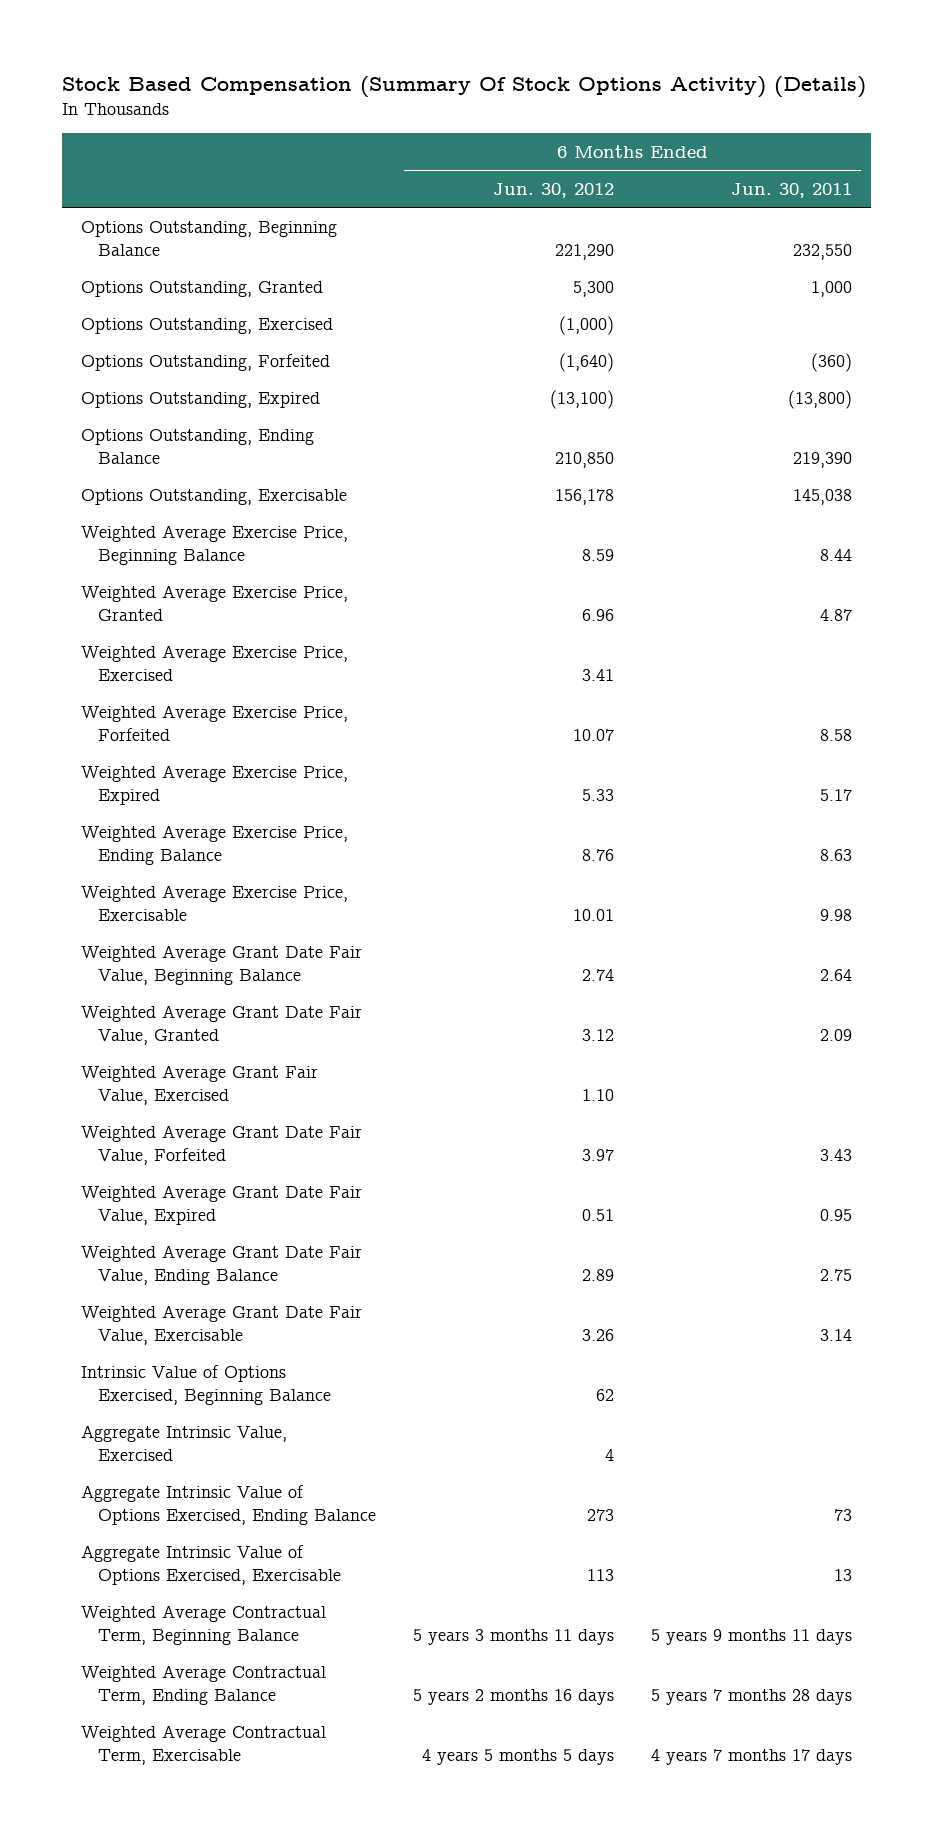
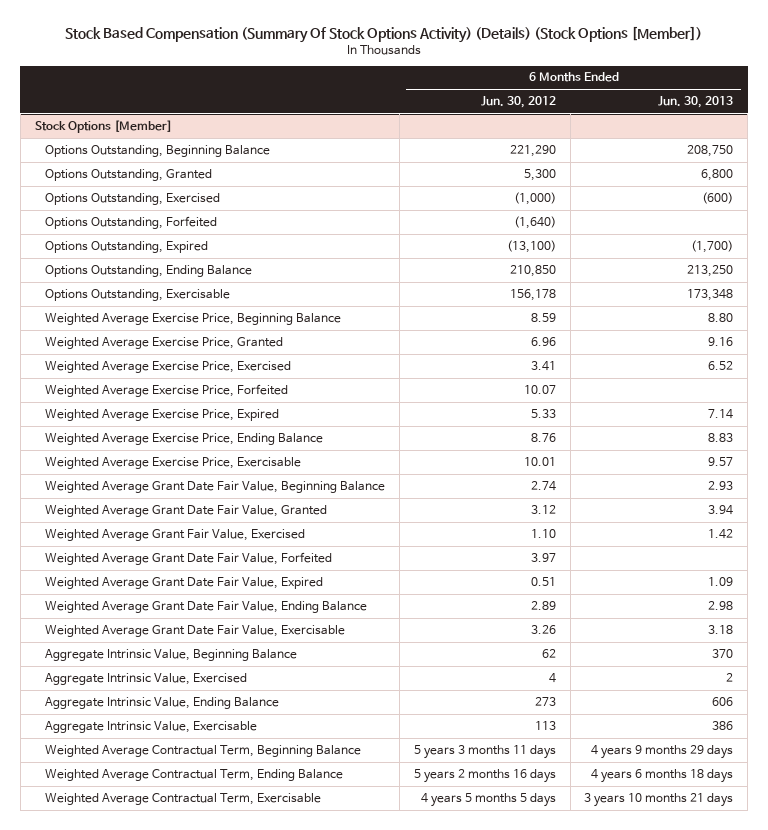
- Stock Based Compensation (Summary Of Stock Options Activity) (Details)
+ Stock Based Compensation (Summary Of Stock Options Activity) (Details) (Stock Options [Member])
- | 6 Months Ended Jun. 30, 2012 | 6 Months Ended Jun. 30, 2011
+ | 6 Months Ended Jun. 30, 2012 | 6 Months Ended Jun. 30, 2013
+ Stock Options [Member]
- Intrinsic Value of Options Exercised, Beginning Balance | 62 |
+ Aggregate Intrinsic Value, Beginning Balance | 62 | 370
- Aggregate Intrinsic Value of Options Exercised, Ending Balance | 273 | 73
- Aggregate Intrinsic Value of Options Exercised, Exercisable | 113 | 13
+ Aggregate Intrinsic Value, Ending Balance | 273 | 606
+ Aggregate Intrinsic Value, Exercisable | 113 | 386

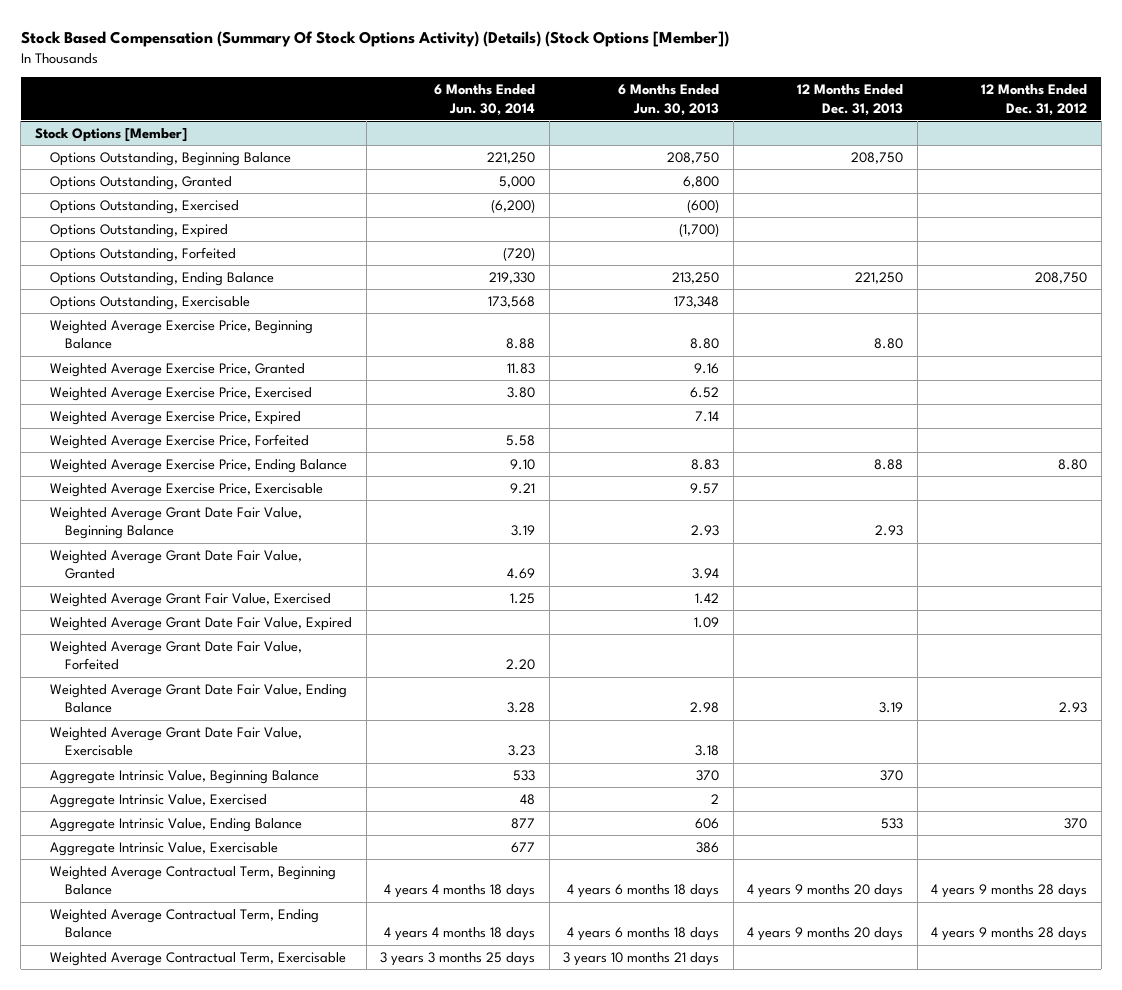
- | 6 Months Ended Jun. 30, 2012 | 6 Months Ended Jun. 30, 2013
+ | 6 Months Ended Jun. 30, 2014 | 6 Months Ended Jun. 30, 2013 | 12 Months Ended Dec. 31, 2013 | 12 Months Ended Dec. 31, 2012
@ Stock Options [Member]
moved down: Options Outstanding, Forfeited | (720) | | |
moved down: Weighted Average Exercise Price, Forfeited | 5.58 | | |
moved down: Weighted Average Grant Date Fair Value, Forfeited | 2.20 | | |
- Weighted Average Contractual Term, Beginning Balance | 5 years 3 months 11 days | 4 years 9 months 29 days
+ Weighted Average Contractual Term, Beginning Balance | 4 years 4 months 18 days | 4 years 6 months 18 days | 4 years 9 months 20 days | 4 years 9 months 28 days

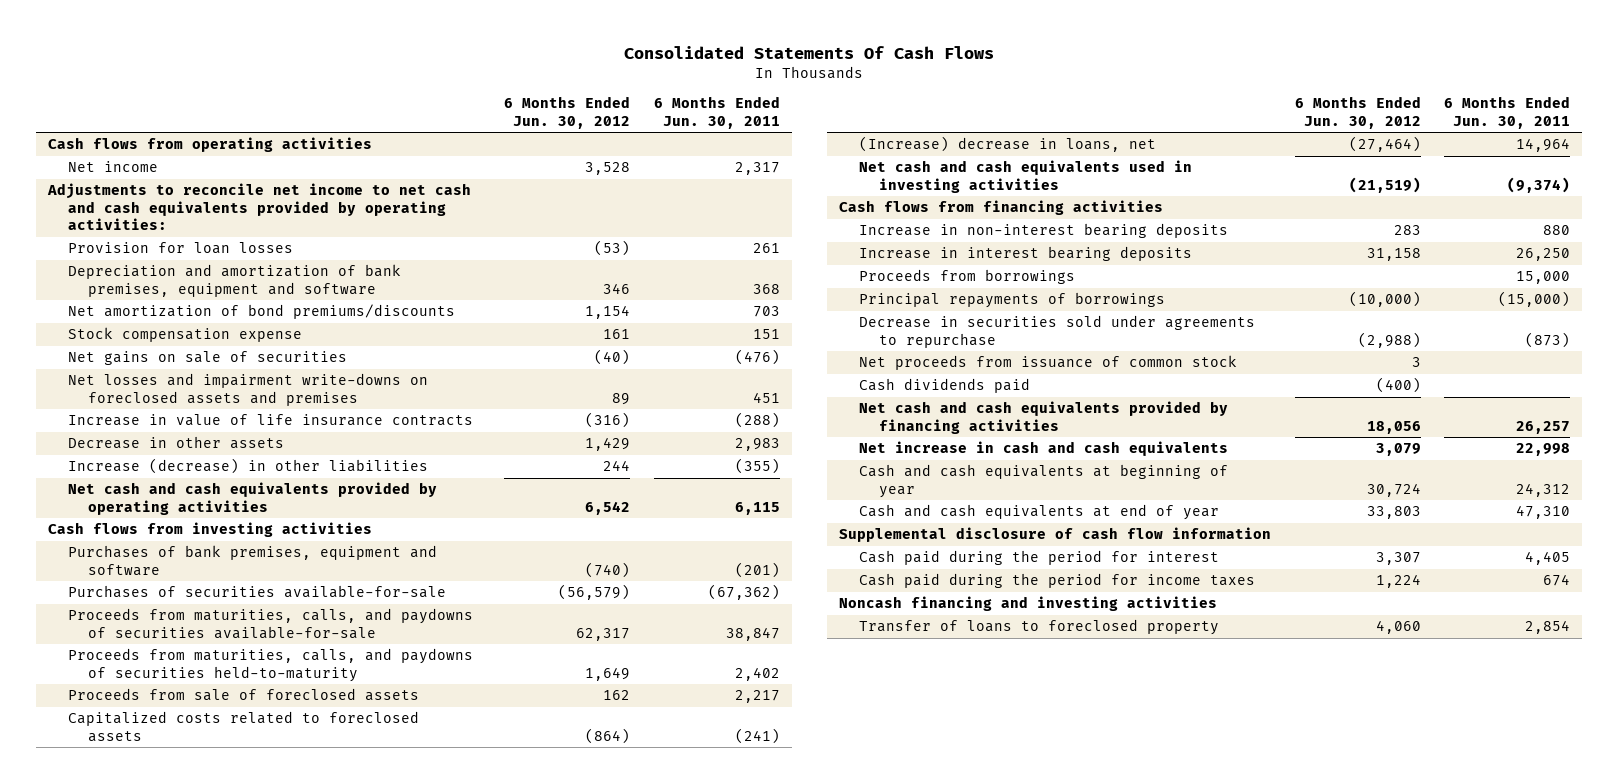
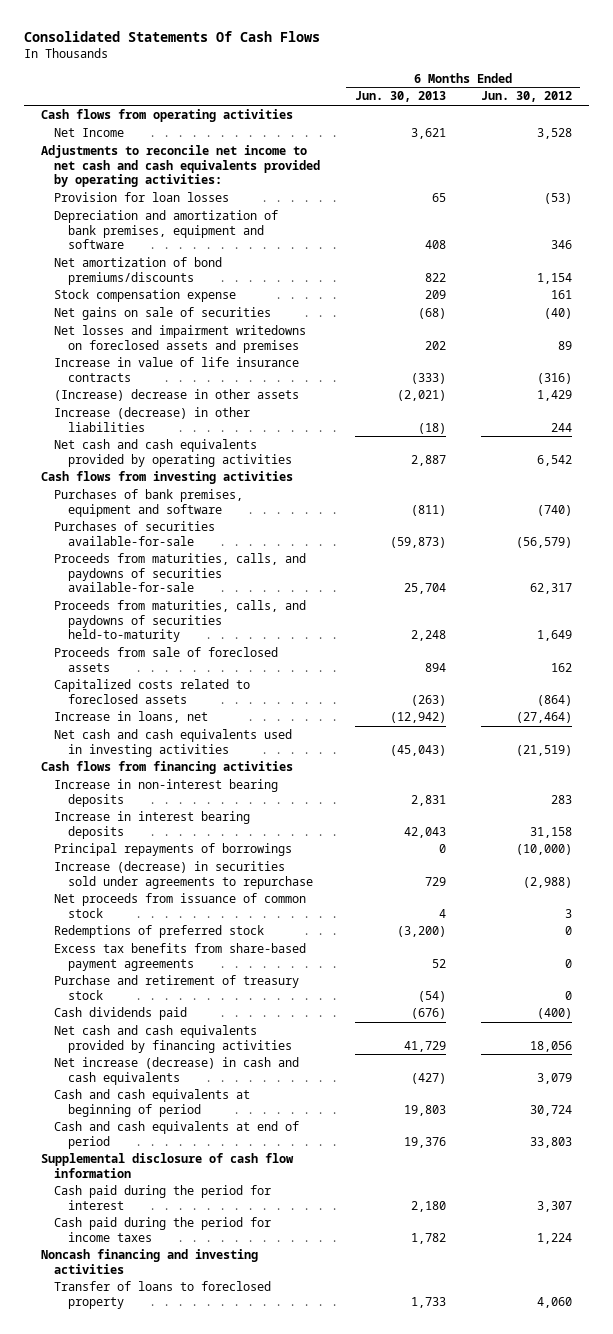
- | 6 Months Ended Jun. 30, 2012 | 6 Months Ended Jun. 30, 2011
+ | 6 Months Ended Jun. 30, 2013 | 6 Months Ended Jun. 30, 2012
- Net income | 3,528 | 2,317
+ Net Income | 3,621 | 3,528
- Net losses and impairment write-downs on foreclosed assets and premises | 89 | 451
+ Net losses and impairment writedowns on foreclosed assets and premises | 202 | 89
- Decrease in other assets | 1,429 | 2,983
+ (Increase) decrease in other assets | (2,021) | 1,429
- (Increase) decrease in loans, net | (27,464) | 14,964
+ Increase in loans, net | (12,942) | (27,464)
- Proceeds from borrowings | | 15,000
- Decrease in securities sold under agreements to repurchase | (2,988) | (873)
+ Increase (decrease) in securities sold under agreements to repurchase | 729 | (2,988)
+ Redemptions of preferred stock | (3,200) | 0
+ Excess tax benefits from share-based payment agreements | 52 | 0
+ Purchase and retirement of treasury stock | (54) | 0
- Net increase in cash and cash equivalents | 3,079 | 22,998
- Cash and cash equivalents at beginning of year | 30,724 | 24,312
- Cash and cash equivalents at end of year | 33,803 | 47,310
+ Net increase (decrease) in cash and cash equivalents | (427) | 3,079
+ Cash and cash equivalents at beginning of period | 19,803 | 30,724
+ Cash and cash equivalents at end of period | 19,376 | 33,803

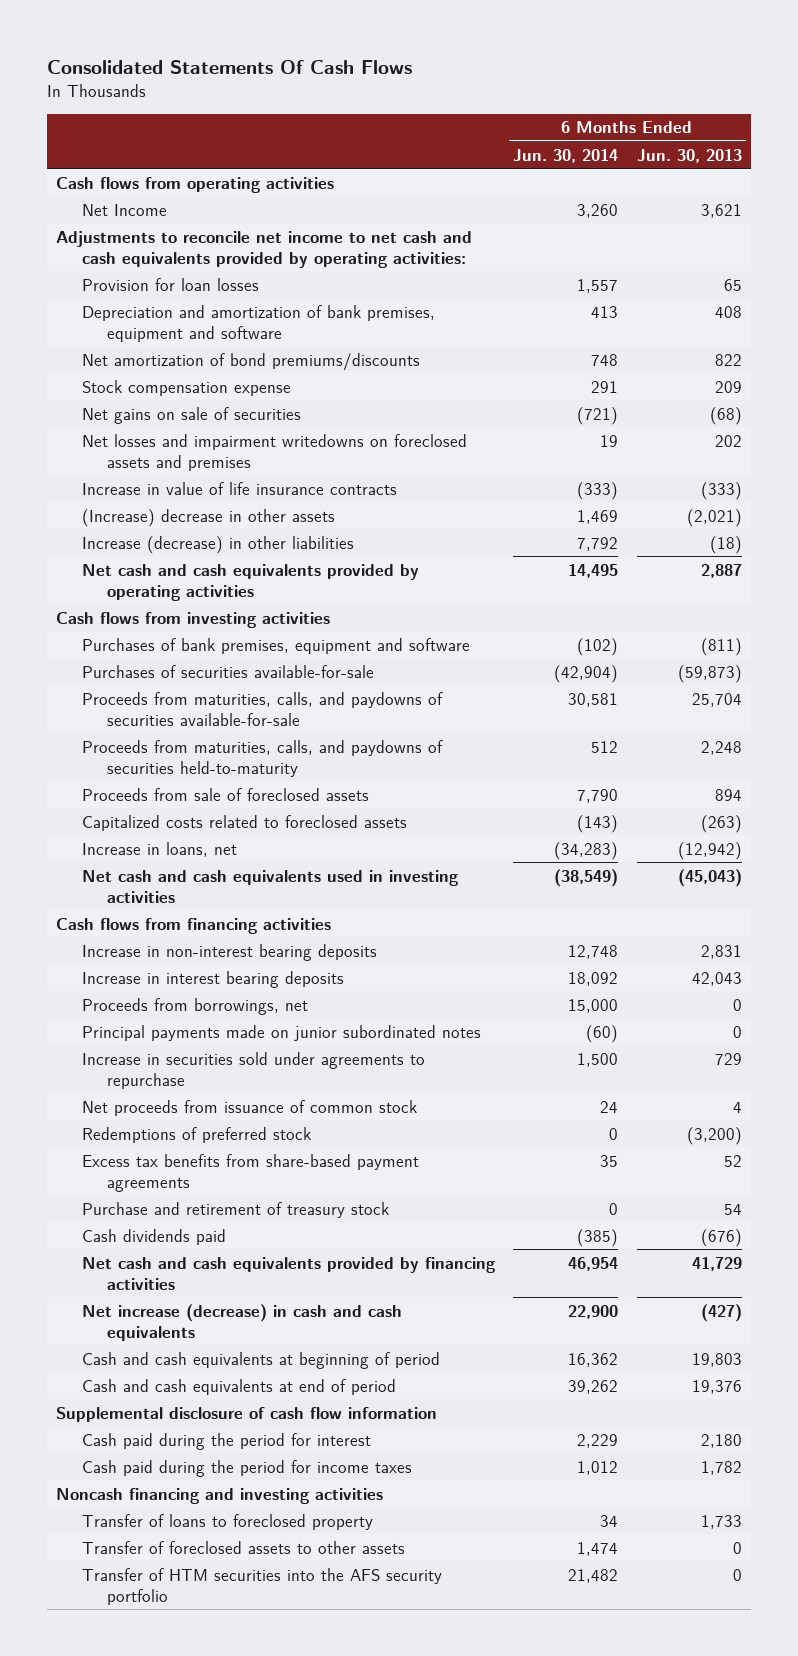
- | 6 Months Ended Jun. 30, 2013 | 6 Months Ended Jun. 30, 2012
+ | 6 Months Ended Jun. 30, 2014 | 6 Months Ended Jun. 30, 2013
- Principal repayments of borrowings | 0 | (10,000)
- Increase (decrease) in securities sold under agreements to repurchase | 729 | (2,988)
+ Proceeds from borrowings, net | 15,000 | 0
+ Principal payments made on junior subordinated notes | (60) | 0
+ Increase in securities sold under agreements to repurchase | 1,500 | 729
- Purchase and retirement of treasury stock | (54) | 0
+ Purchase and retirement of treasury stock | 0 | 54
+ Transfer of foreclosed assets to other assets | 1,474 | 0
+ Transfer of HTM securities into the AFS security portfolio | 21,482 | 0

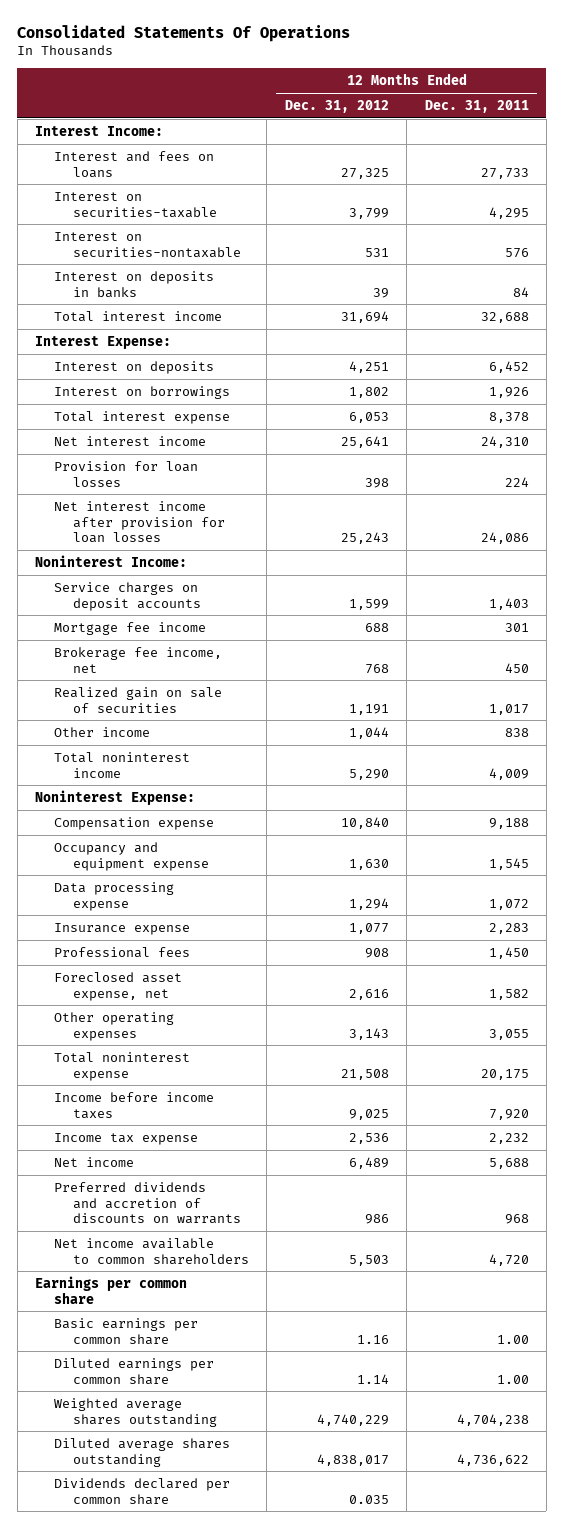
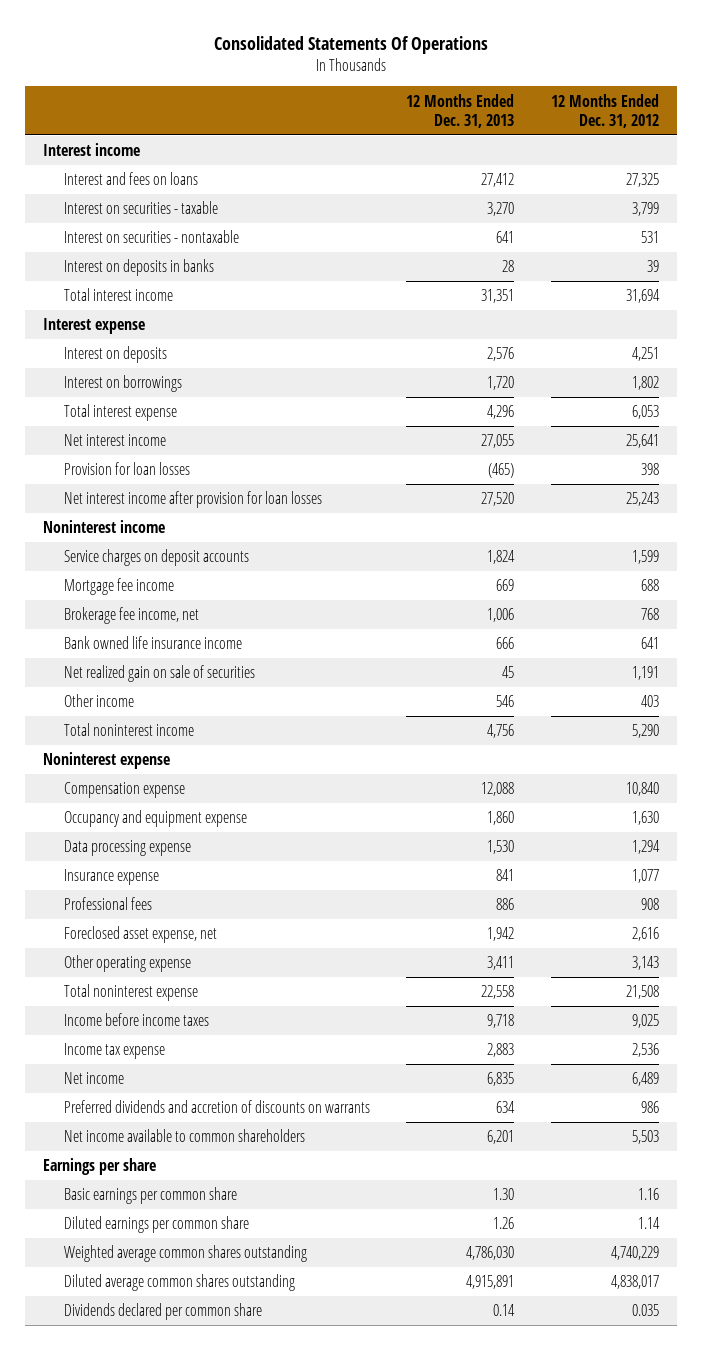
- | 12 Months Ended Dec. 31, 2012 | 12 Months Ended Dec. 31, 2011
+ | 12 Months Ended Dec. 31, 2013 | 12 Months Ended Dec. 31, 2012
- Interest Income:
+ Interest income
- Interest on securities-taxable | 3,799 | 4,295
- Interest on securities-nontaxable | 531 | 576
+ Interest on securities - taxable | 3,270 | 3,799
+ Interest on securities - nontaxable | 641 | 531
- Interest Expense:
+ Interest expense
- Noninterest Income:
+ Noninterest income
- Realized gain on sale of securities | 1,191 | 1,017
- Other income | 1,044 | 838
+ Bank owned life insurance income | 666 | 641
+ Net realized gain on sale of securities | 45 | 1,191
+ Other income | 546 | 403
- Noninterest Expense:
+ Noninterest expense
- Other operating expenses | 3,143 | 3,055
+ Other operating expense | 3,411 | 3,143
- Earnings per common share
+ Earnings per share
- Weighted average shares outstanding | 4,740,229 | 4,704,238
- Diluted average shares outstanding | 4,838,017 | 4,736,622
+ Weighted average common shares outstanding | 4,786,030 | 4,740,229
+ Diluted average common shares outstanding | 4,915,891 | 4,838,017

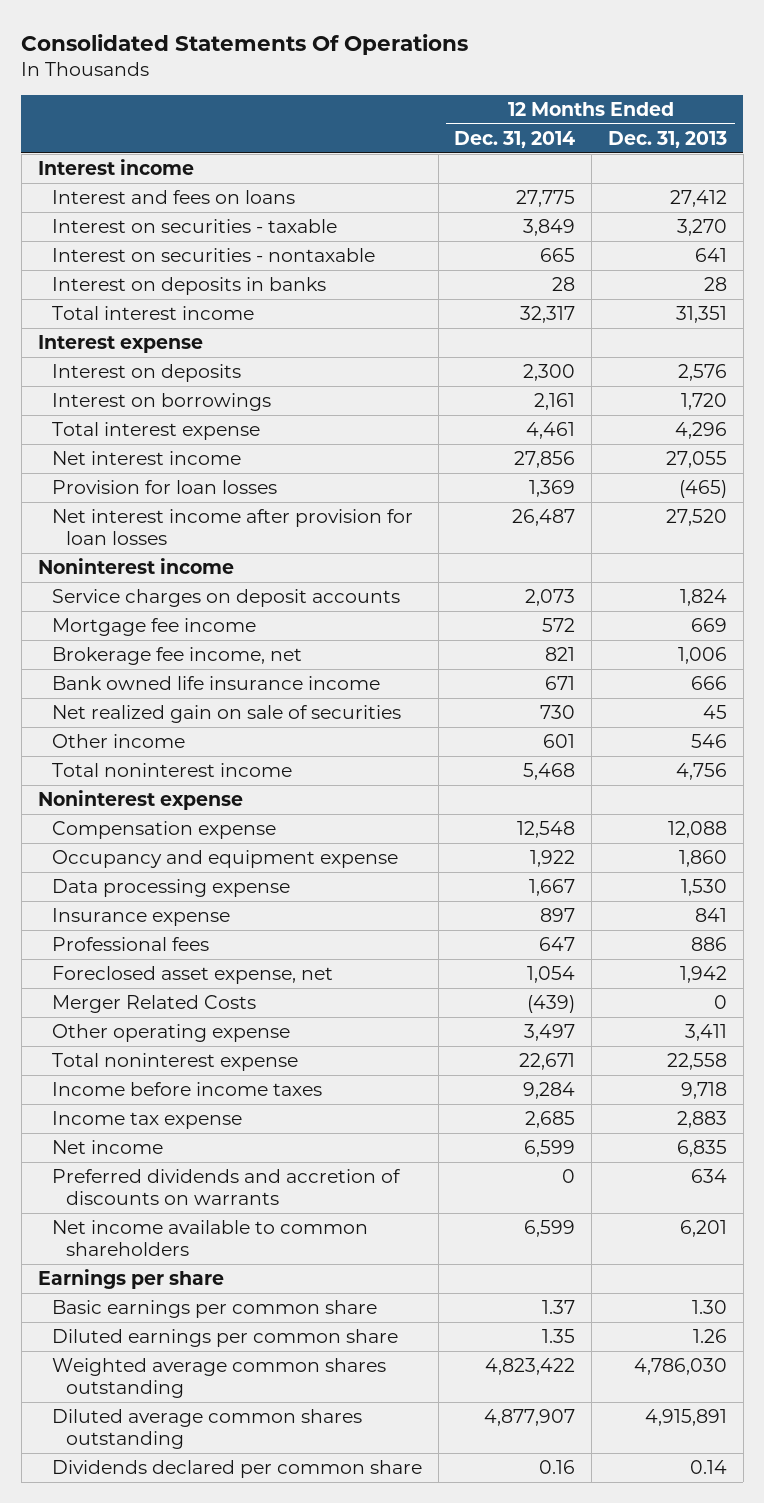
- | 12 Months Ended Dec. 31, 2013 | 12 Months Ended Dec. 31, 2012
+ | 12 Months Ended Dec. 31, 2014 | 12 Months Ended Dec. 31, 2013
+ Merger Related Costs | (439) | 0

